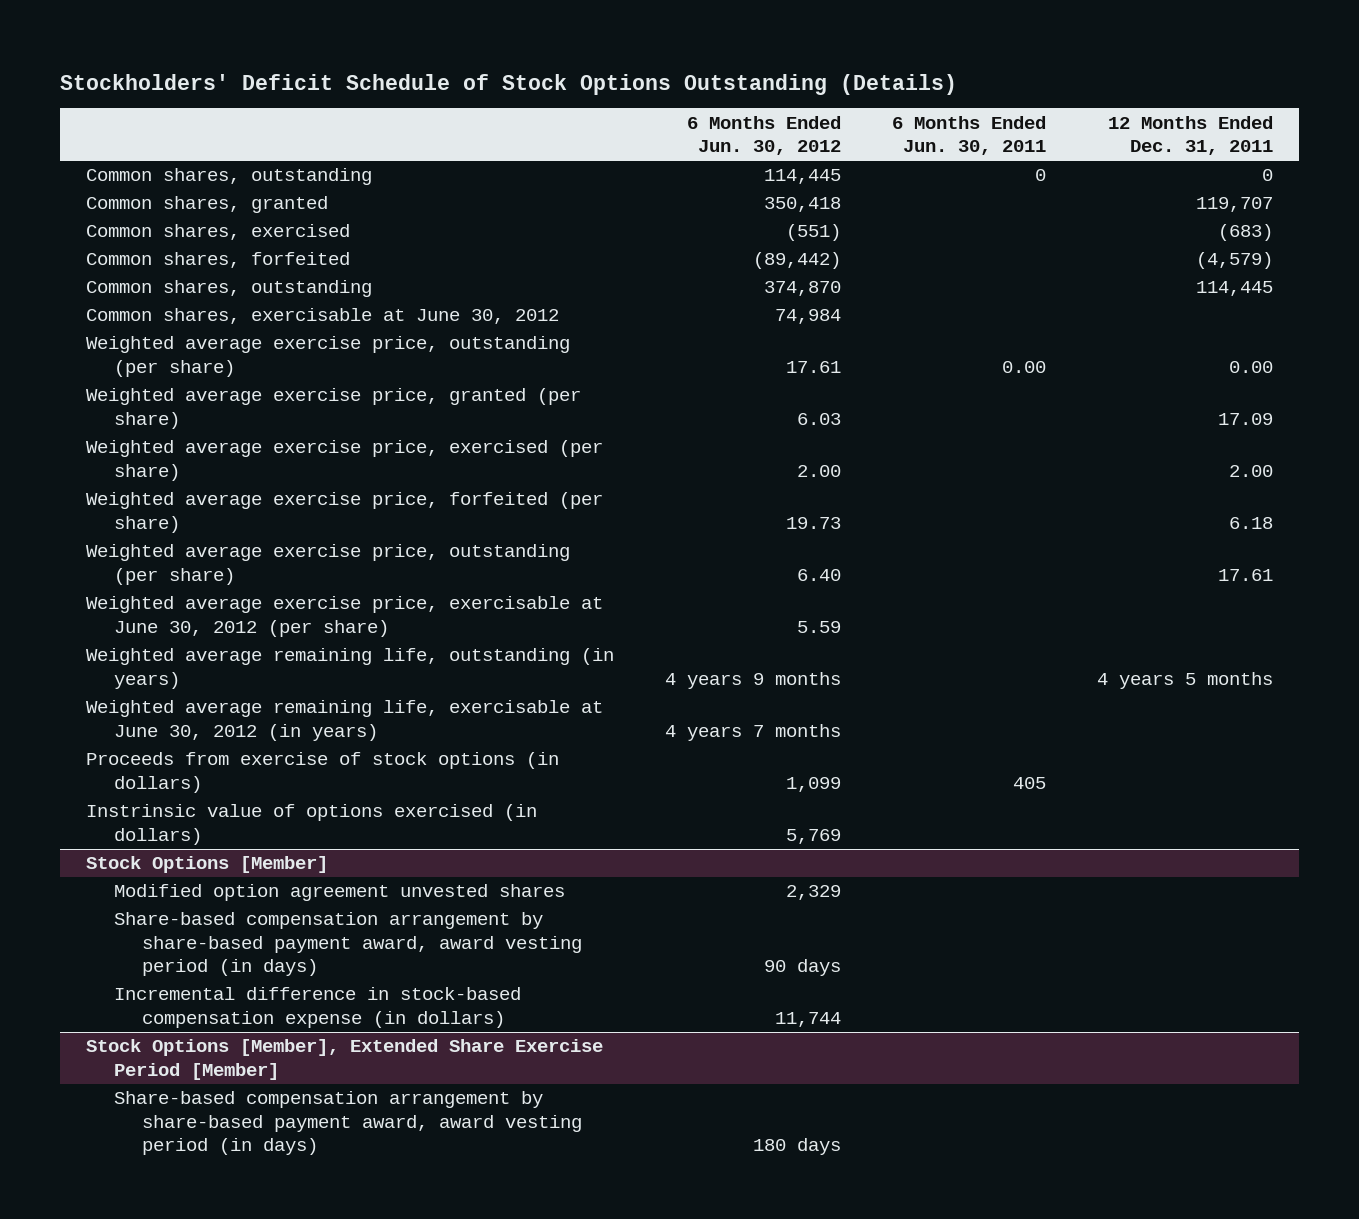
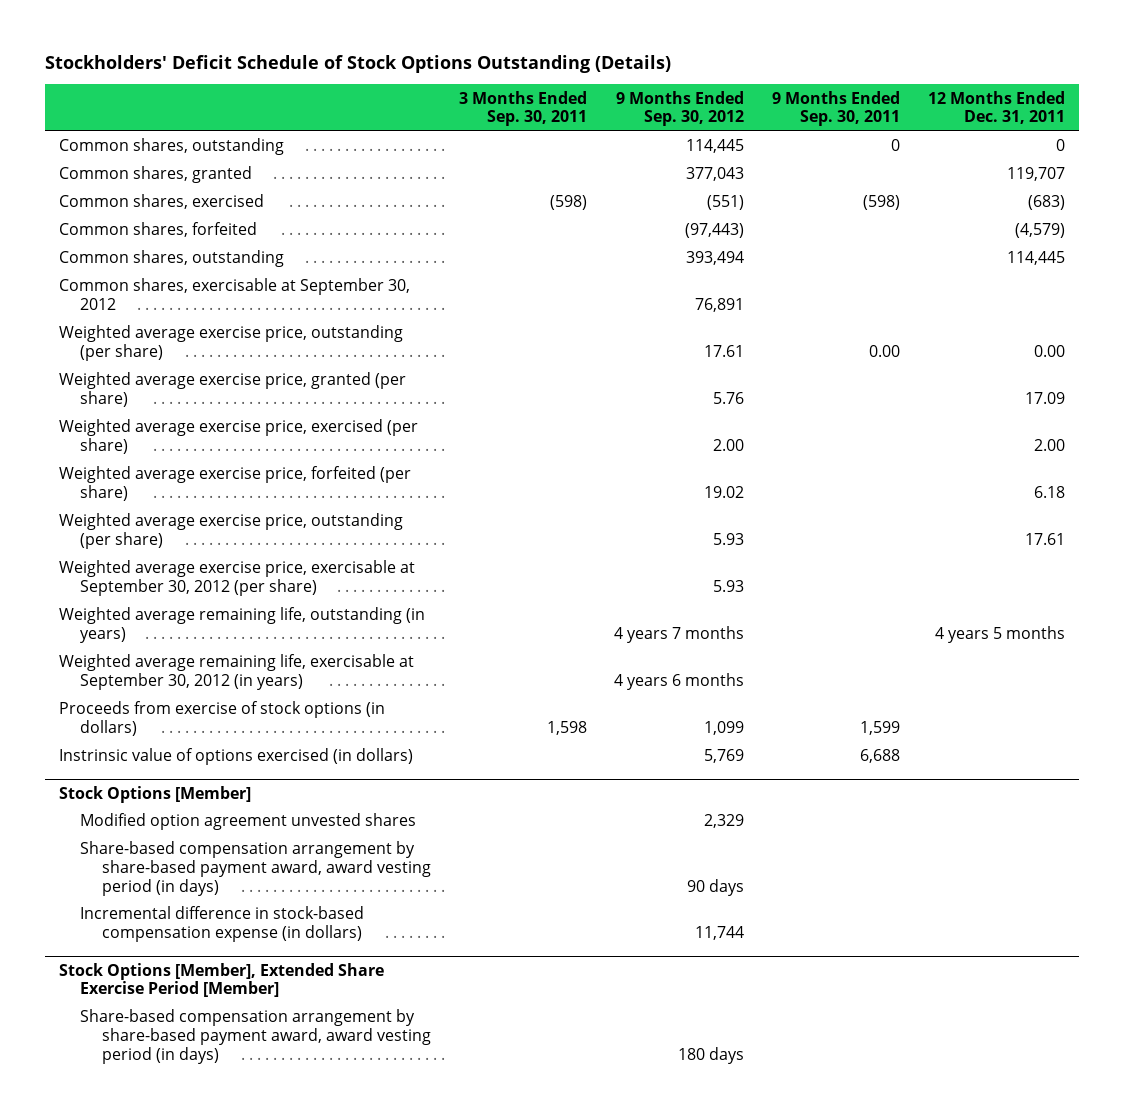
- | 6 Months Ended Jun. 30, 2012 | 6 Months Ended Jun. 30, 2011 | 12 Months Ended Dec. 31, 2011
+ | 3 Months Ended Sep. 30, 2011 | 9 Months Ended Sep. 30, 2012 | 9 Months Ended Sep. 30, 2011 | 12 Months Ended Dec. 31, 2011
- Common shares, exercisable at June 30, 2012 | 74,984 | |
+ Common shares, exercisable at September 30, 2012 | | 76,891 | |
- Weighted average exercise price, exercisable at June 30, 2012 (per share) | 5.59 | |
+ Weighted average exercise price, exercisable at September 30, 2012 (per share) | | 5.93 | |
- Weighted average remaining life, exercisable at June 30, 2012 (in years) | 4 years 7 months | |
+ Weighted average remaining life, exercisable at September 30, 2012 (in years) | | 4 years 6 months | |

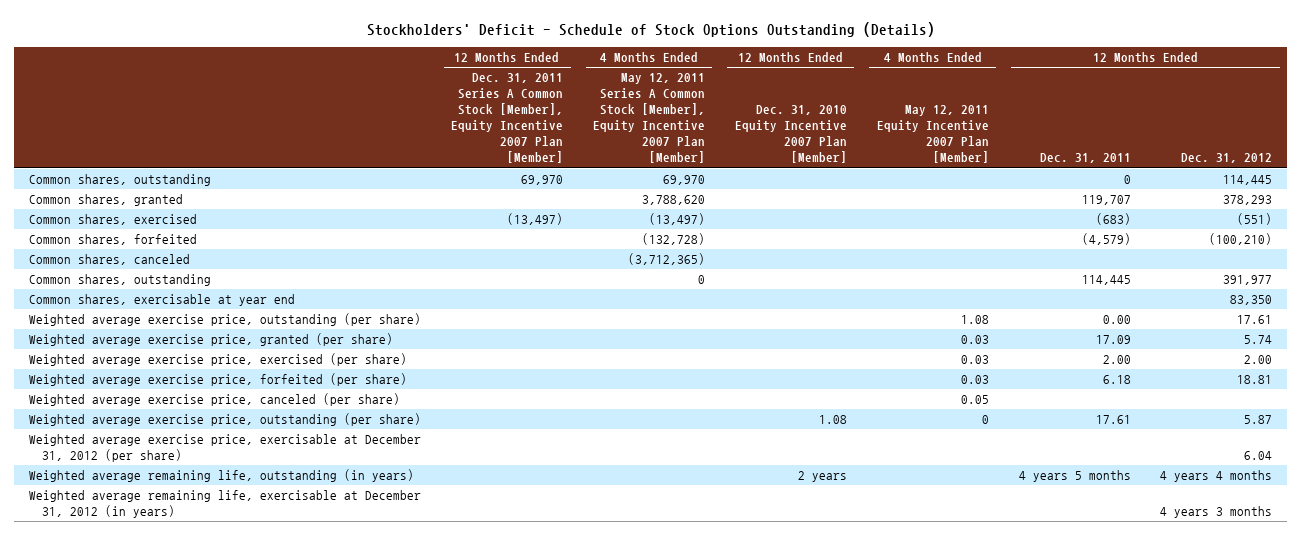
- Stockholders' Deficit Schedule of Stock Options Outstanding (Details)
+ Stockholders' Deficit - Schedule of Stock Options Outstanding (Details)
- | 3 Months Ended Sep. 30, 2011 | 9 Months Ended Sep. 30, 2012 | 9 Months Ended Sep. 30, 2011 | 12 Months Ended Dec. 31, 2011
+ | 12 Months Ended Dec. 31, 2011 Series A Common Stock [Member], Equity Incentive 2007 Plan [Member] | 4 Months Ended May 12, 2011 Series A Common Stock [Member], Equity Incentive 2007 Plan [Member] | 12 Months Ended Dec. 31, 2010 Equity Incentive 2007 Plan [Member] | 4 Months Ended May 12, 2011 Equity Incentive 2007 Plan [Member] | 12 Months Ended Dec. 31, 2011 | 12 Months Ended Dec. 31, 2012
+ Common shares, canceled | | (3,712,365) | | | |
- Common shares, exercisable at September 30, 2012 | | 76,891 | |
+ Common shares, exercisable at year end | | | | | | 83,350
+ Weighted average exercise price, canceled (per share) | | | | 0.05 | |
- Weighted average exercise price, exercisable at September 30, 2012 (per share) | | 5.93 | |
+ Weighted average exercise price, exercisable at December 31, 2012 (per share) | | | | | | 6.04
- Weighted average remaining life, exercisable at September 30, 2012 (in years) | | 4 years 6 months | |
- Proceeds from exercise of stock options (in dollars) | 1,598 | 1,099 | 1,599 |
- Instrinsic value of options exercised (in dollars) | | 5,769 | 6,688 |
- Stock Options [Member]
- Modified option agreement unvested shares | | 2,329 | |
- Share-based compensation arrangement by share-based payment award, award vesting period (in days) | | 90 days | |
- Incremental difference in stock-based compensation expense (in dollars) | | 11,744 | |
- Stock Options [Member], Extended Share Exercise Period [Member]
- Share-based compensation arrangement by share-based payment award, award vesting period (in days) | | 180 days | |
+ Weighted average remaining life, exercisable at December 31, 2012 (in years) | | | | | | 4 years 3 months

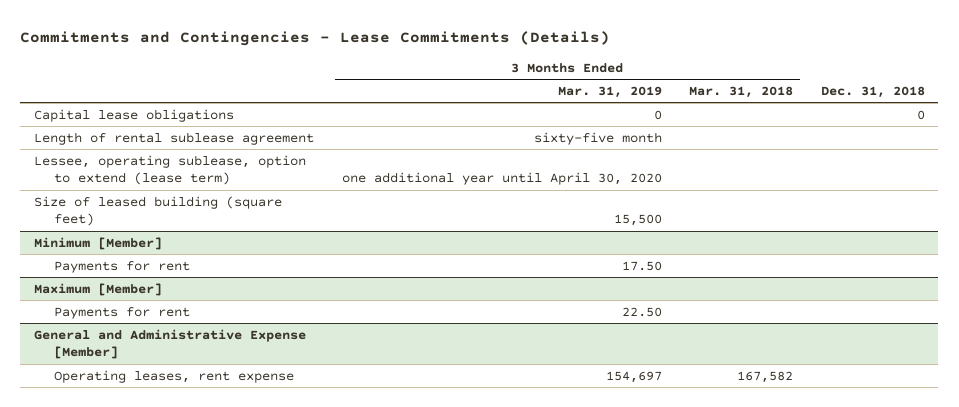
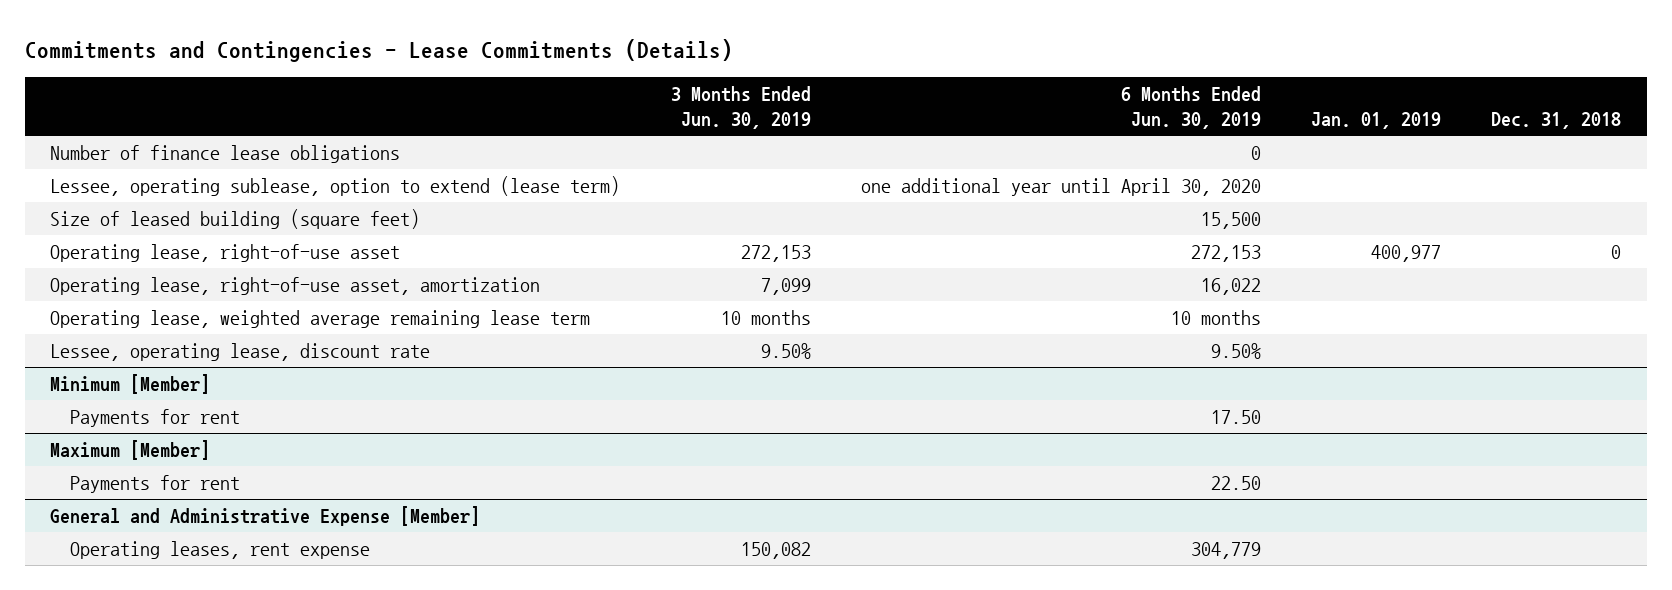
- | 3 Months Ended Mar. 31, 2019 | 3 Months Ended Mar. 31, 2018 | Dec. 31, 2018
+ | 3 Months Ended Jun. 30, 2019 | 6 Months Ended Jun. 30, 2019 | Jan. 01, 2019 | Dec. 31, 2018
- Capital lease obligations | 0 | | 0
- Length of rental sublease agreement | sixty-five month | |
+ Number of finance lease obligations | | 0 | |
+ Operating lease, right-of-use asset | 272,153 | 272,153 | 400,977 | 0
+ Operating lease, right-of-use asset, amortization | 7,099 | 16,022 | |
+ Operating lease, weighted average remaining lease term | 10 months | 10 months | |
+ Lessee, operating lease, discount rate | 9.50% | 9.50% | |

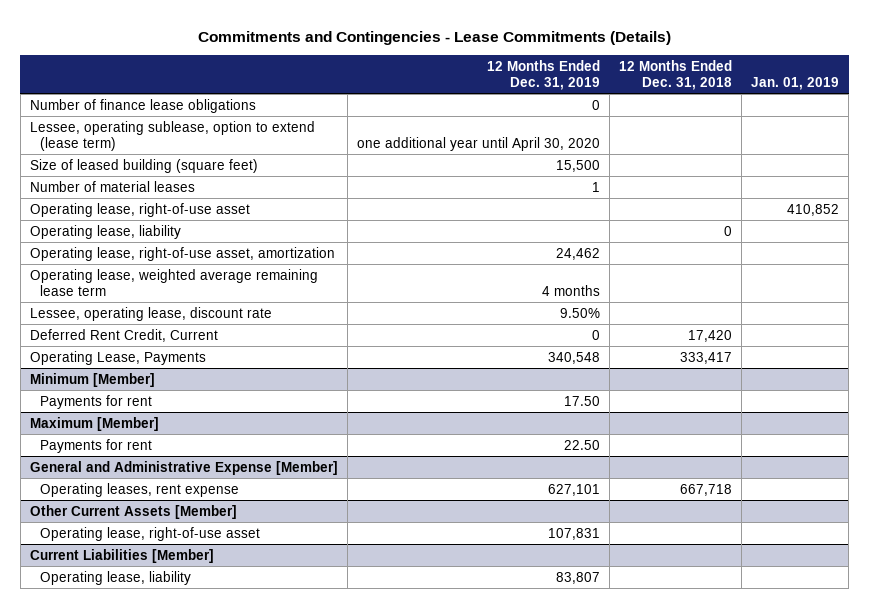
- | 3 Months Ended Jun. 30, 2019 | 6 Months Ended Jun. 30, 2019 | Jan. 01, 2019 | Dec. 31, 2018
+ | 12 Months Ended Dec. 31, 2019 | 12 Months Ended Dec. 31, 2018 | Jan. 01, 2019
- Operating lease, right-of-use asset | 272,153 | 272,153 | 400,977 | 0
+ Number of material leases | 1 | |
+ Operating lease, right-of-use asset | | | 410,852
+ Operating lease, liability | | 0 |
+ Deferred Rent Credit, Current | 0 | 17,420 |
+ Operating Lease, Payments | 340,548 | 333,417 |
+ Other Current Assets [Member]
+ Operating lease, right-of-use asset | 107,831 | |
+ Current Liabilities [Member]
+ Operating lease, liability | 83,807 | |

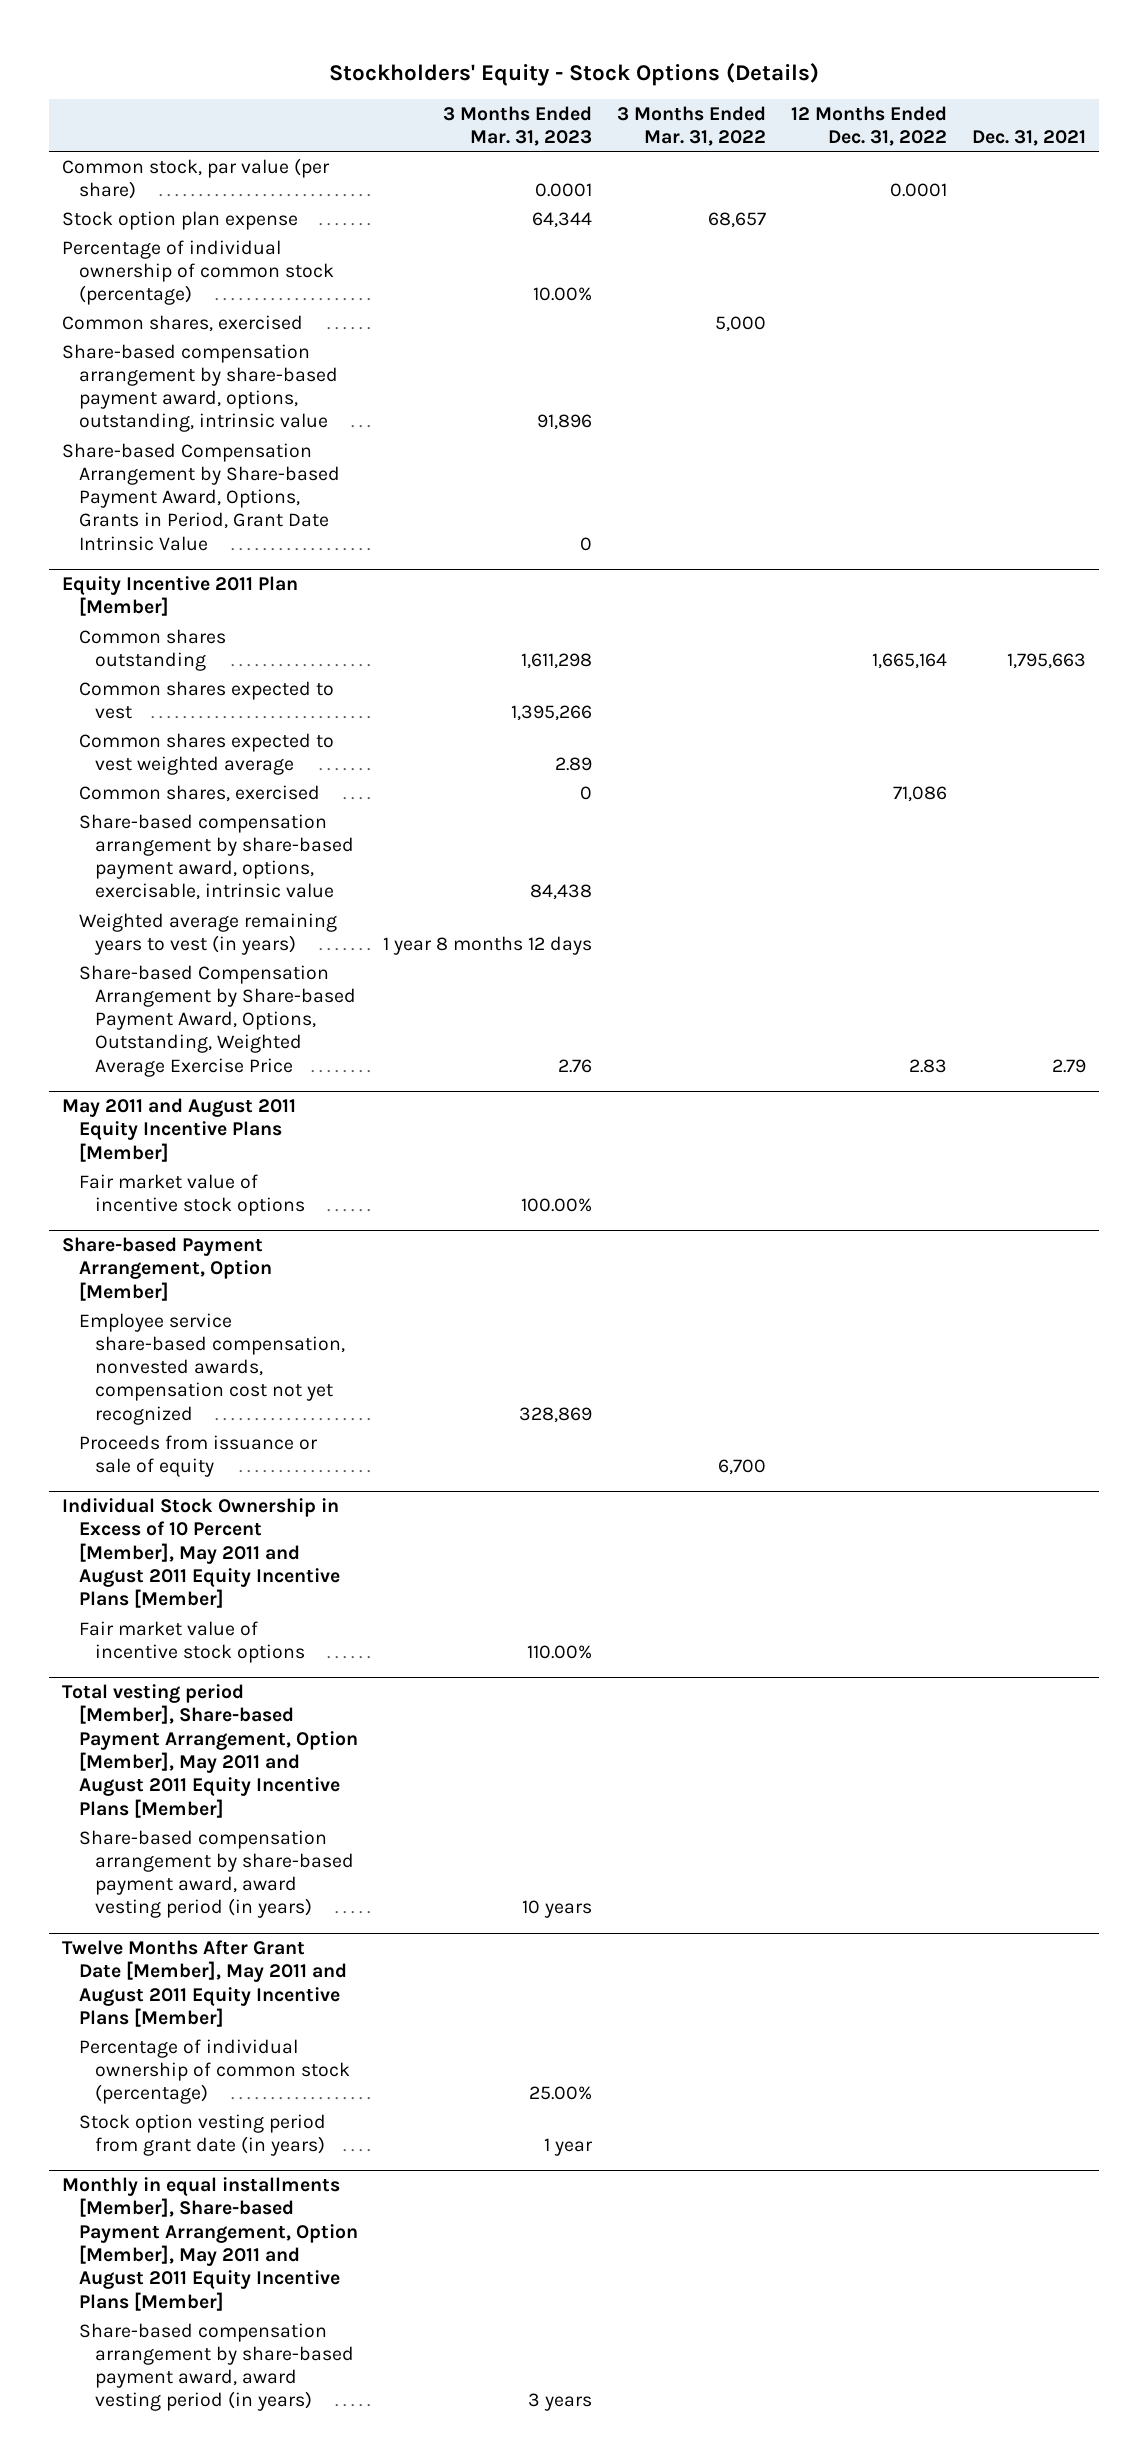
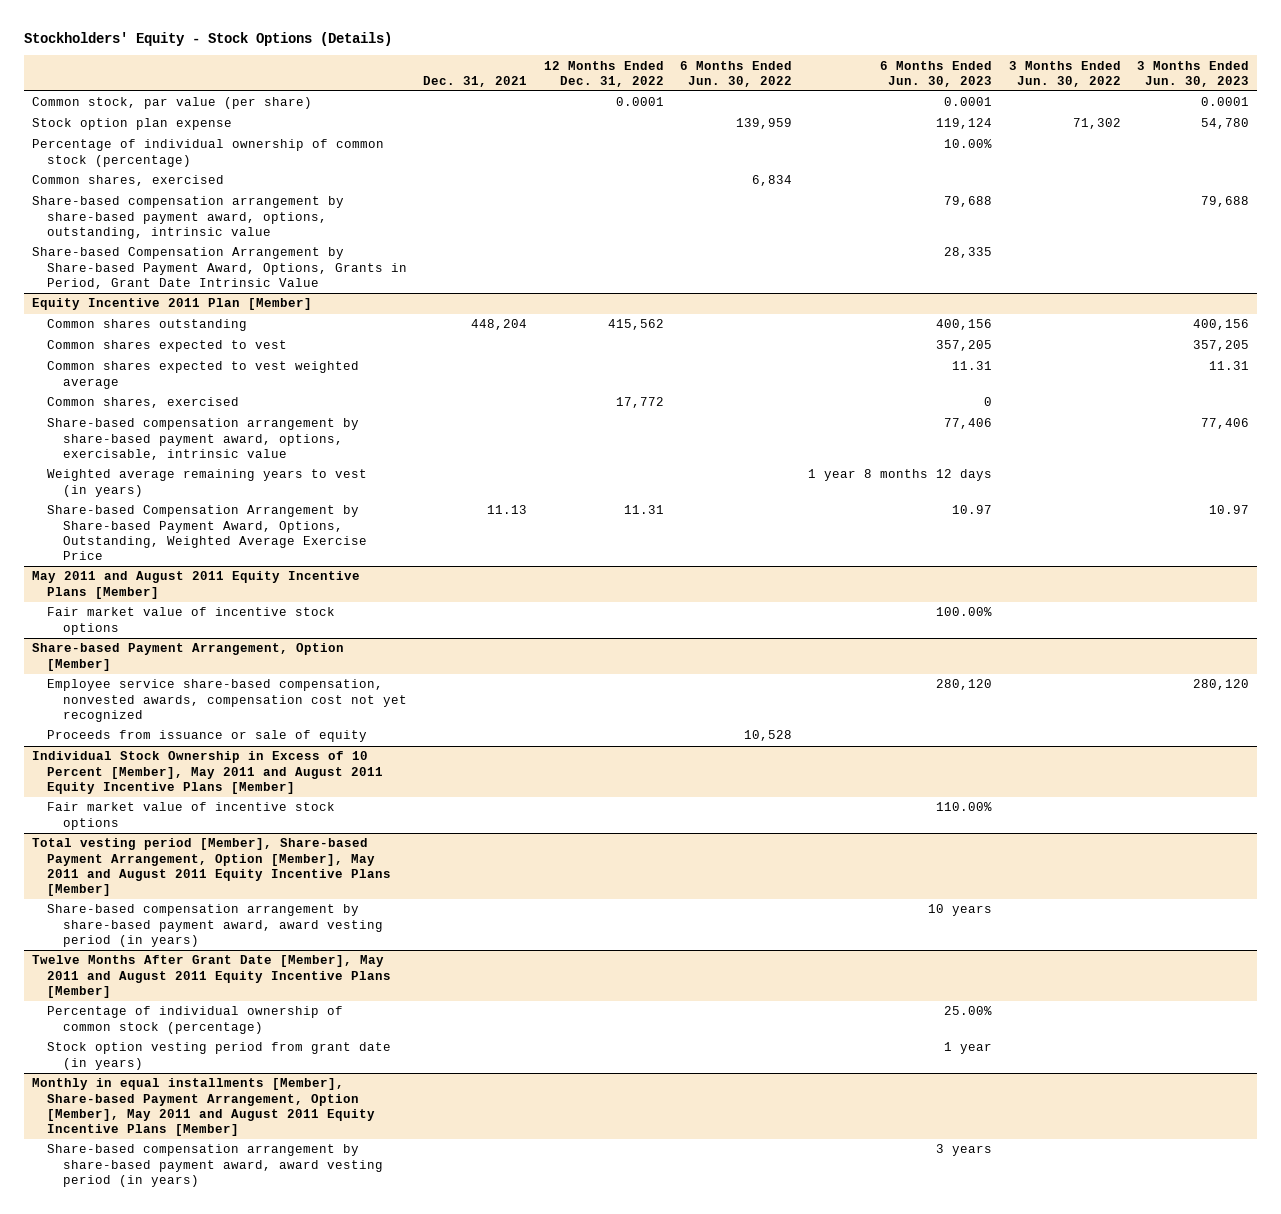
- | 3 Months Ended Mar. 31, 2023 | 3 Months Ended Mar. 31, 2022 | 12 Months Ended Dec. 31, 2022 | Dec. 31, 2021
+ | Dec. 31, 2021 | 12 Months Ended Dec. 31, 2022 | 6 Months Ended Jun. 30, 2022 | 6 Months Ended Jun. 30, 2023 | 3 Months Ended Jun. 30, 2022 | 3 Months Ended Jun. 30, 2023
@ Equity Incentive 2011 Plan [Member]
- Common shares outstanding | 1,611,298 | | 1,665,164 | 1,795,663
+ Common shares outstanding | 448,204 | 415,562 | | 400,156 | | 400,156
- Common shares, exercised | 0 | | 71,086 |
+ Common shares, exercised | | 17,772 | | 0 | |
- Share-based Compensation Arrangement by Share-based Payment Award, Options, Outstanding, Weighted Average Exercise Price | 2.76 | | 2.83 | 2.79
+ Share-based Compensation Arrangement by Share-based Payment Award, Options, Outstanding, Weighted Average Exercise Price | 11.13 | 11.31 | | 10.97 | | 10.97

